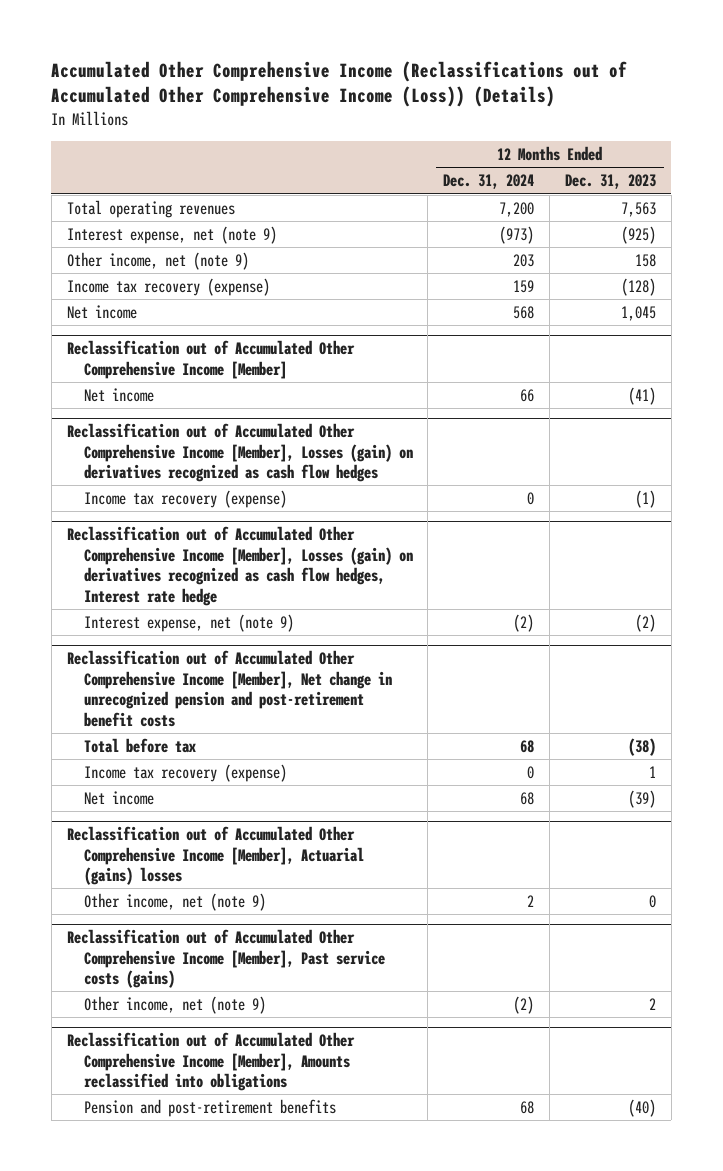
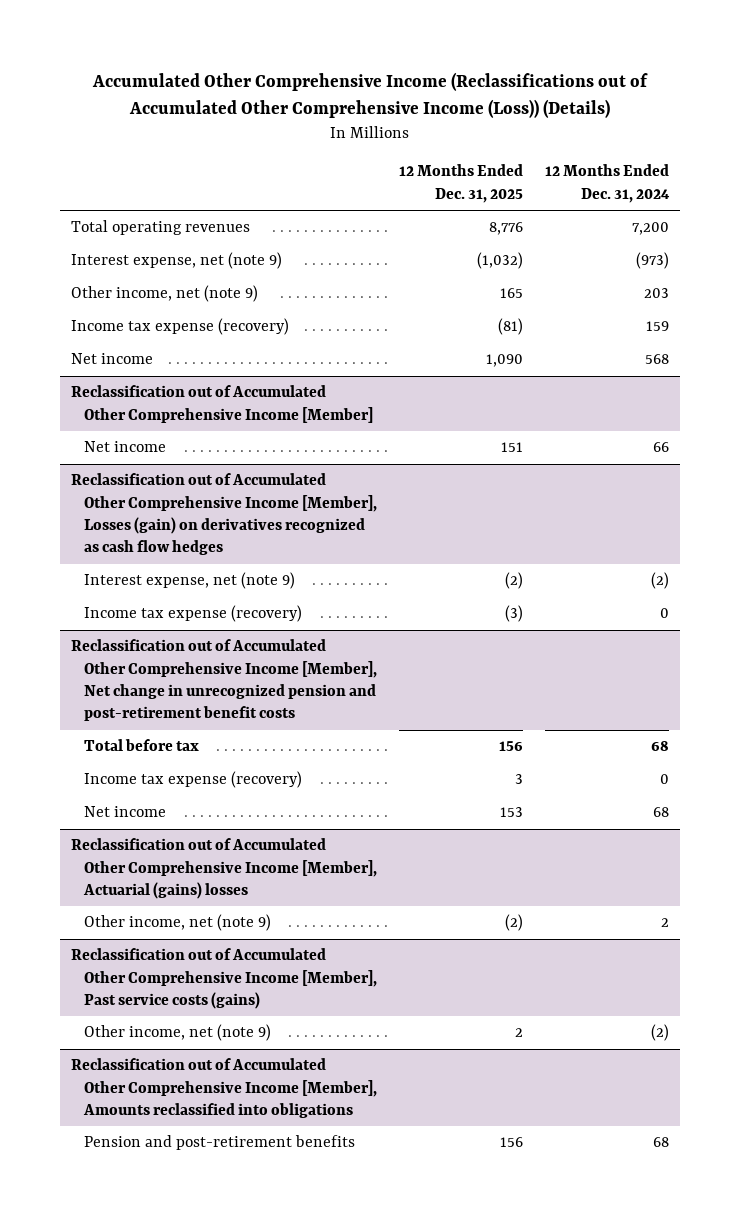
- | 12 Months Ended Dec. 31, 2024 | 12 Months Ended Dec. 31, 2023
+ | 12 Months Ended Dec. 31, 2025 | 12 Months Ended Dec. 31, 2024
- Income tax recovery (expense) | 159 | (128)
+ Income tax expense (recovery) | (81) | 159
@ Reclassification out of Accumulated Other Comprehensive Income [Member], Losses (gain) on derivatives recognized as cash flow hedges
- Income tax recovery (expense) | 0 | (1)
- Reclassification out of Accumulated Other Comprehensive Income [Member], Losses (gain) on derivatives recognized as cash flow hedges, Interest rate hedge
@ Reclassification out of Accumulated Other Comprehensive Income [Member], Losses (gain) on derivatives recognized as cash flow hedges
+ Income tax expense (recovery) | (3) | 0
@ Reclassification out of Accumulated Other Comprehensive Income [Member], Net change in unrecognized pension and post-retirement benefit costs
- Income tax recovery (expense) | 0 | 1
+ Income tax expense (recovery) | 3 | 0

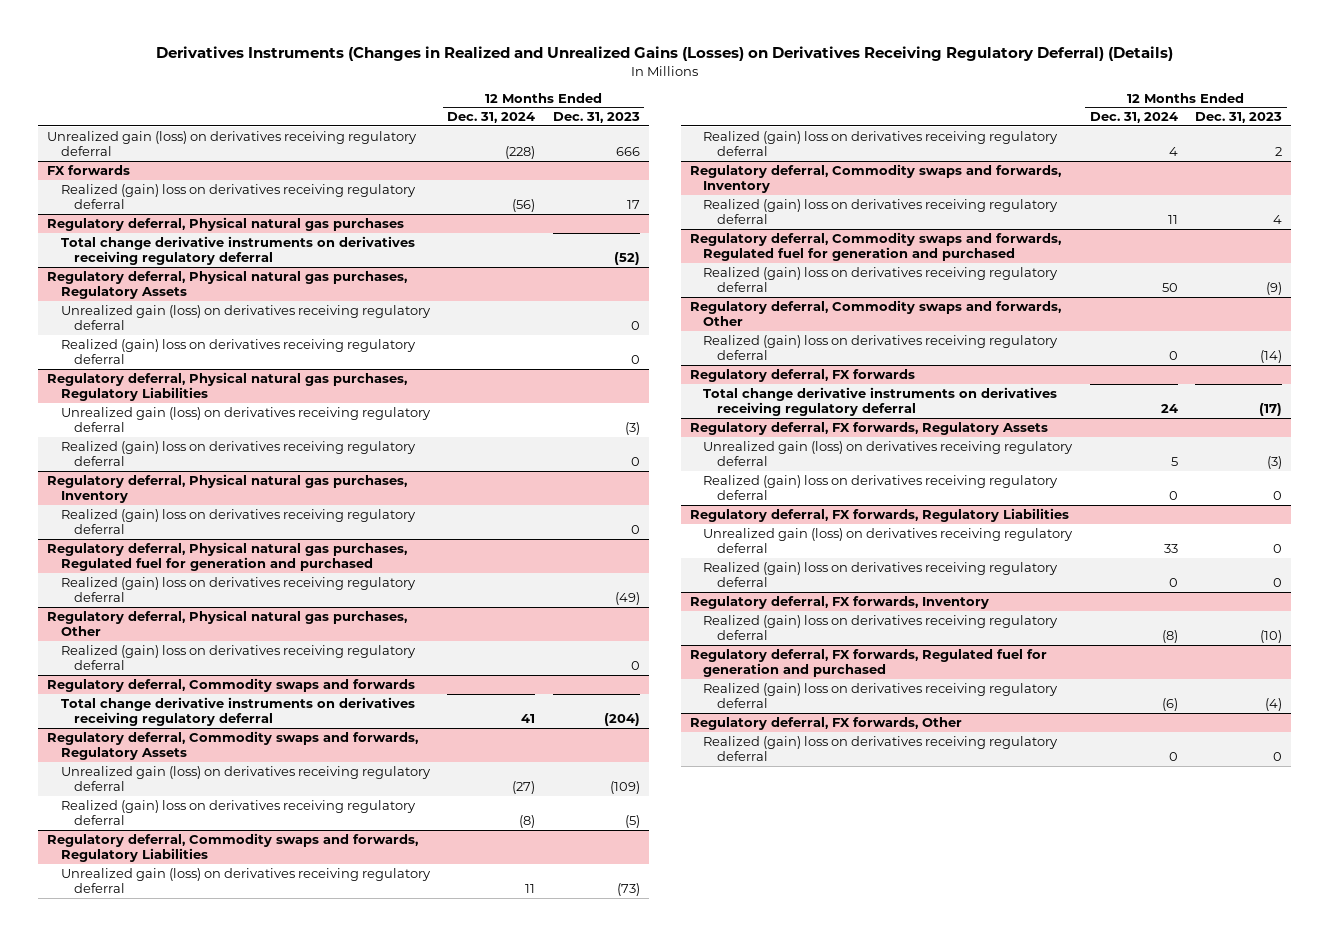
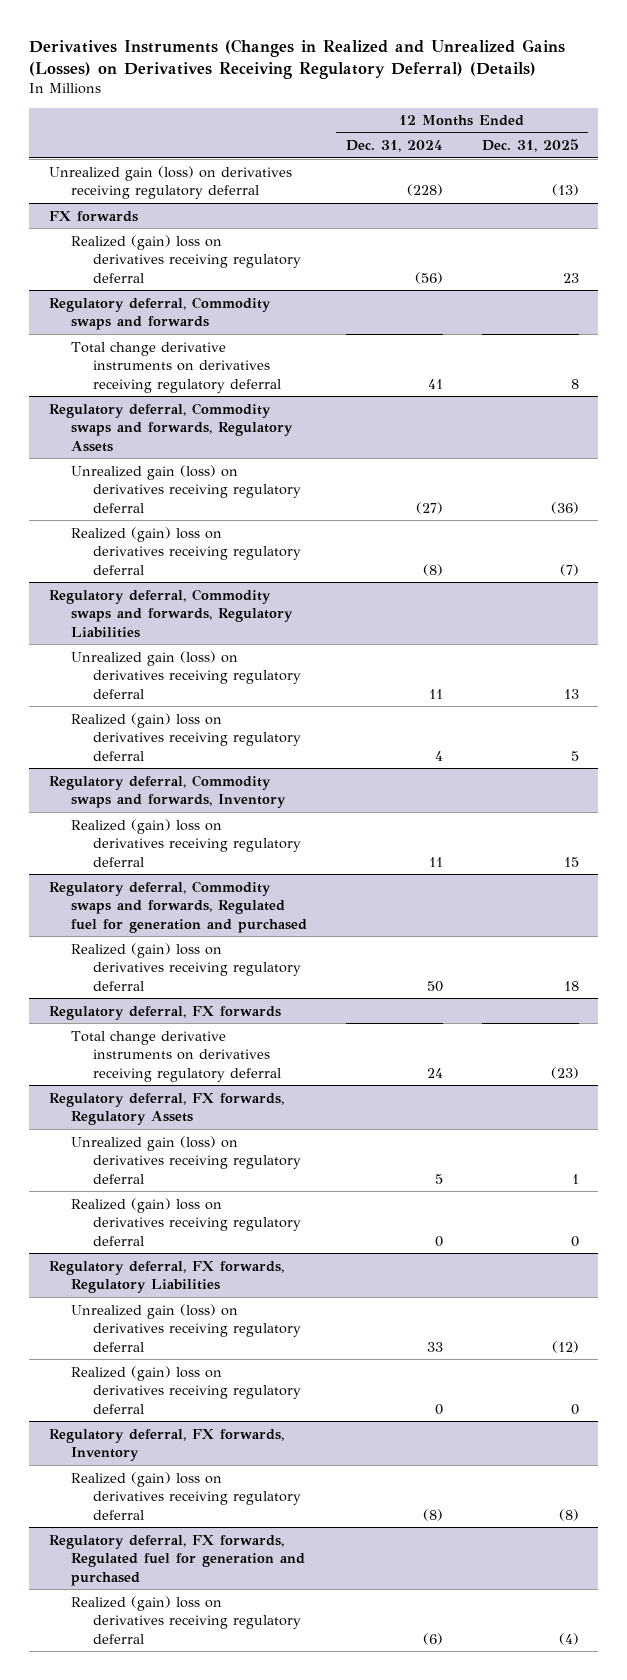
- | 12 Months Ended Dec. 31, 2024 | 12 Months Ended Dec. 31, 2023
+ | 12 Months Ended Dec. 31, 2024 | 12 Months Ended Dec. 31, 2025
- Regulatory deferral, Physical natural gas purchases
- Total change derivative instruments on derivatives receiving regulatory deferral | | (52)
- Regulatory deferral, Physical natural gas purchases, Regulatory Assets
- Unrealized gain (loss) on derivatives receiving regulatory deferral | | 0
- Realized (gain) loss on derivatives receiving regulatory deferral | | 0
- Regulatory deferral, Physical natural gas purchases, Regulatory Liabilities
- Unrealized gain (loss) on derivatives receiving regulatory deferral | | (3)
- Realized (gain) loss on derivatives receiving regulatory deferral | | 0
- Regulatory deferral, Physical natural gas purchases, Inventory
- Realized (gain) loss on derivatives receiving regulatory deferral | | 0
- Regulatory deferral, Physical natural gas purchases, Regulated fuel for generation and purchased
- Realized (gain) loss on derivatives receiving regulatory deferral | | (49)
- Regulatory deferral, Physical natural gas purchases, Other
- Realized (gain) loss on derivatives receiving regulatory deferral | | 0
- Regulatory deferral, Commodity swaps and forwards, Other
- Realized (gain) loss on derivatives receiving regulatory deferral | 0 | (14)
- Regulatory deferral, FX forwards, Other
- Realized (gain) loss on derivatives receiving regulatory deferral | 0 | 0

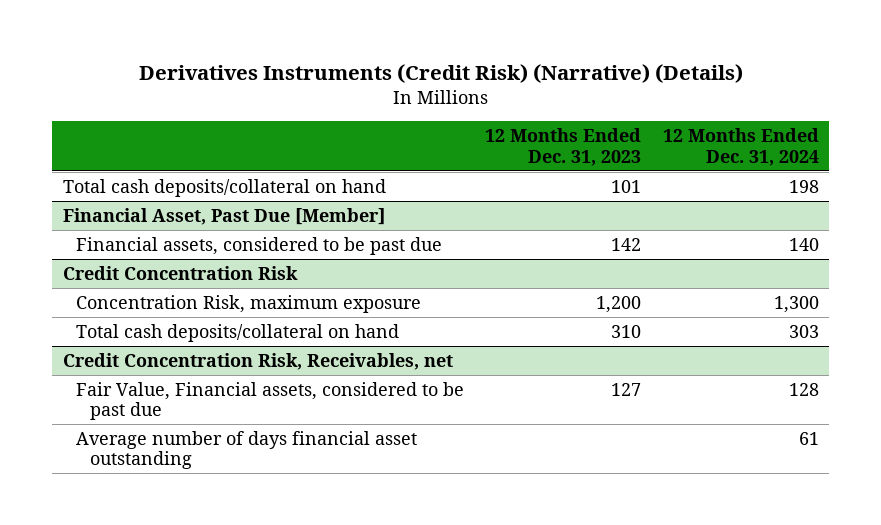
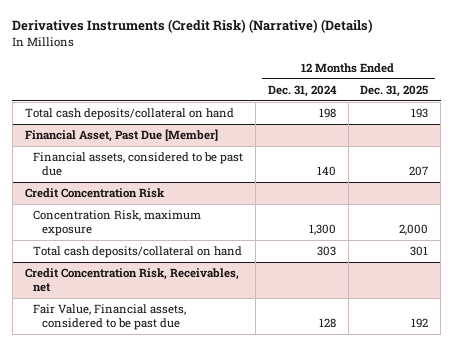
- | 12 Months Ended Dec. 31, 2023 | 12 Months Ended Dec. 31, 2024
+ | 12 Months Ended Dec. 31, 2024 | 12 Months Ended Dec. 31, 2025
@ Credit Concentration Risk, Receivables, net
- Average number of days financial asset outstanding | | 61

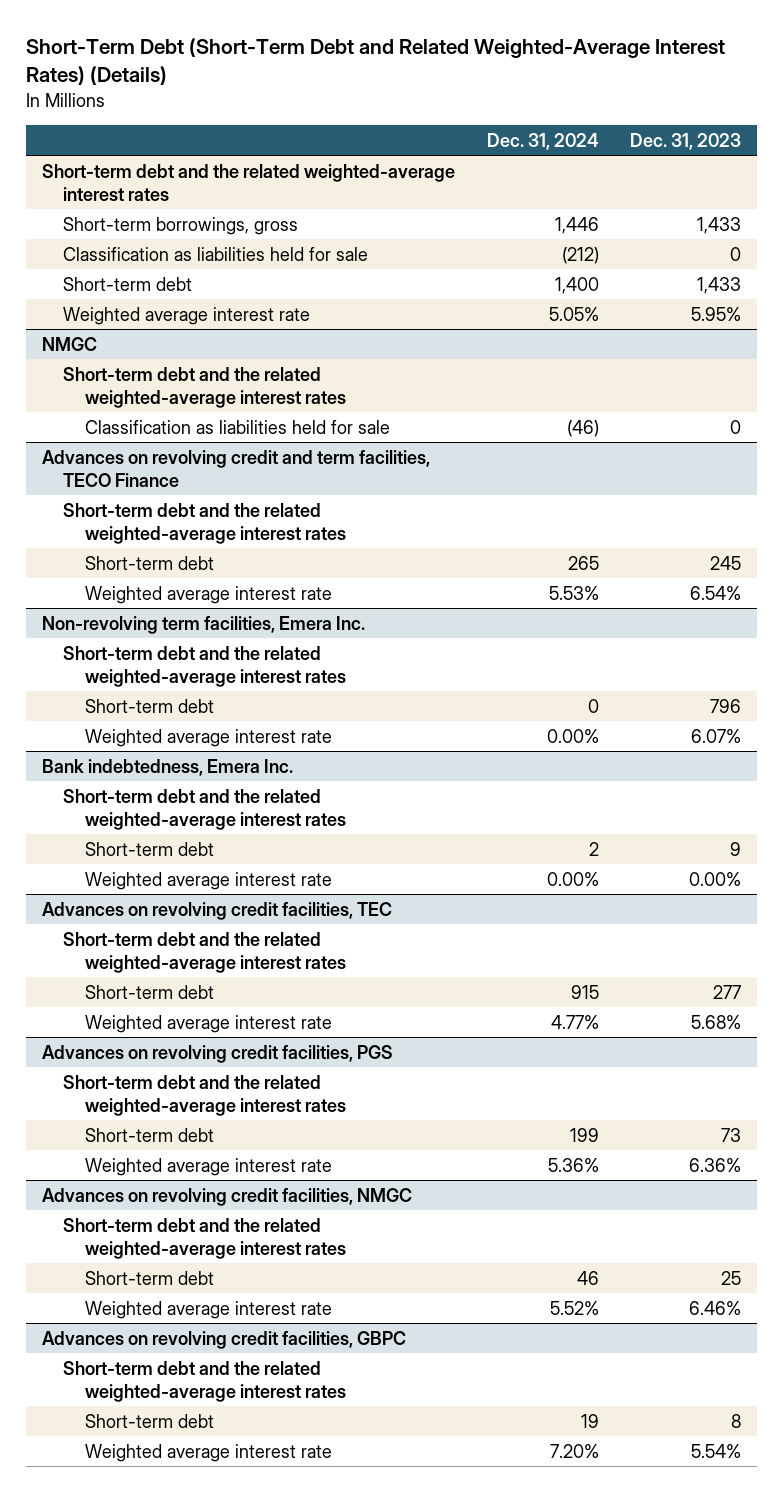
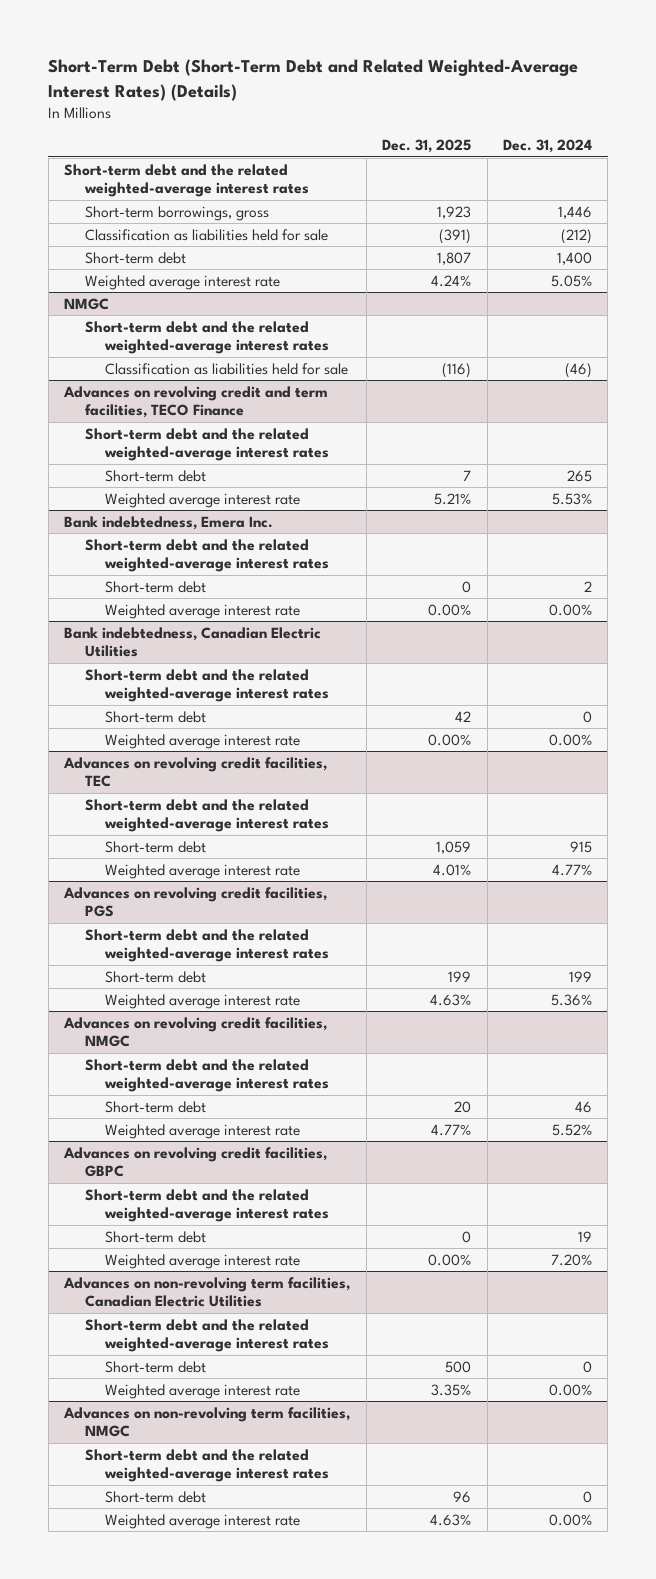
- | Dec. 31, 2024 | Dec. 31, 2023
+ | Dec. 31, 2025 | Dec. 31, 2024
- Non-revolving term facilities, Emera Inc.
- Short-term debt and the related weighted-average interest rates
- Short-term debt | 0 | 796
- Weighted average interest rate | 0.00% | 6.07%
+ Bank indebtedness, Canadian Electric Utilities
+ Short-term debt and the related weighted-average interest rates
+ Short-term debt | 42 | 0
+ Weighted average interest rate | 0.00% | 0.00%
+ Advances on non-revolving term facilities, Canadian Electric Utilities
+ Short-term debt and the related weighted-average interest rates
+ Short-term debt | 500 | 0
+ Weighted average interest rate | 3.35% | 0.00%
+ Advances on non-revolving term facilities, NMGC
+ Short-term debt and the related weighted-average interest rates
+ Short-term debt | 96 | 0
+ Weighted average interest rate | 4.63% | 0.00%

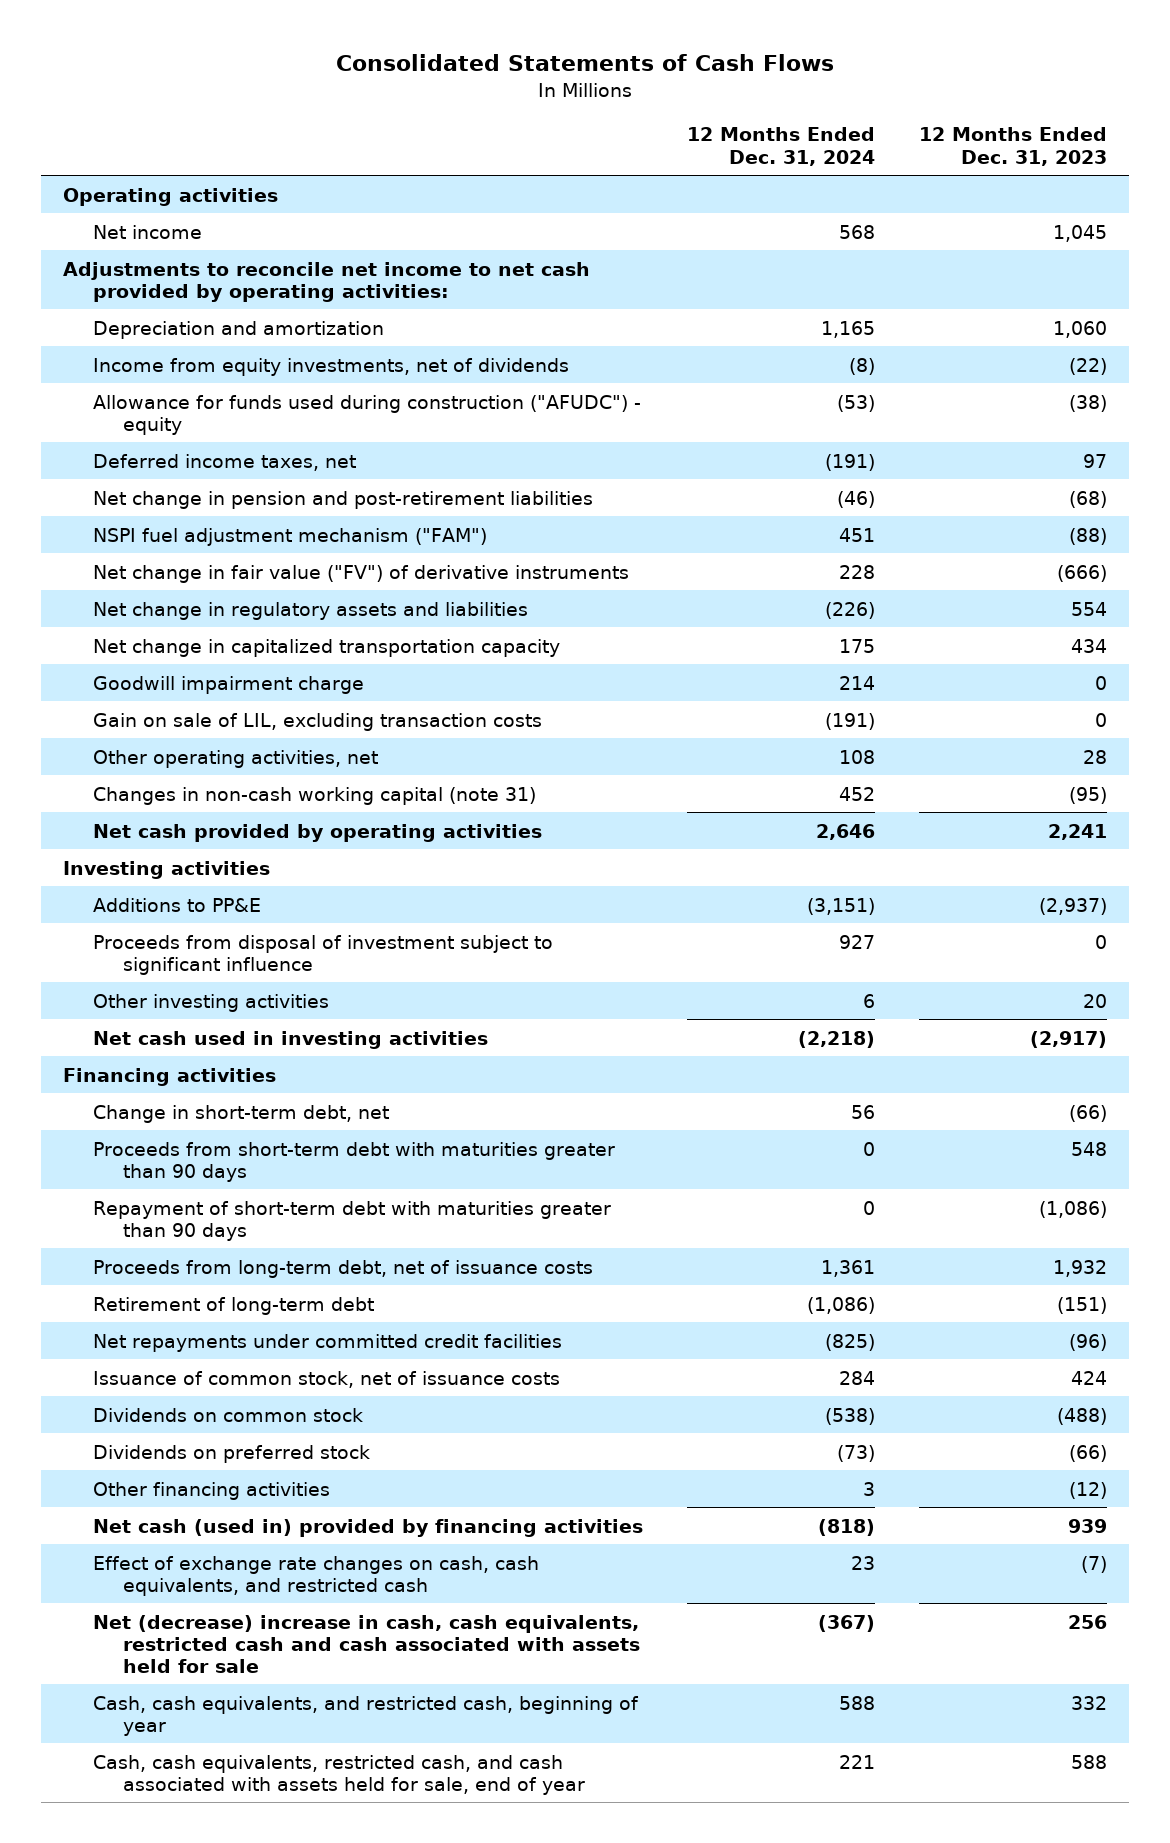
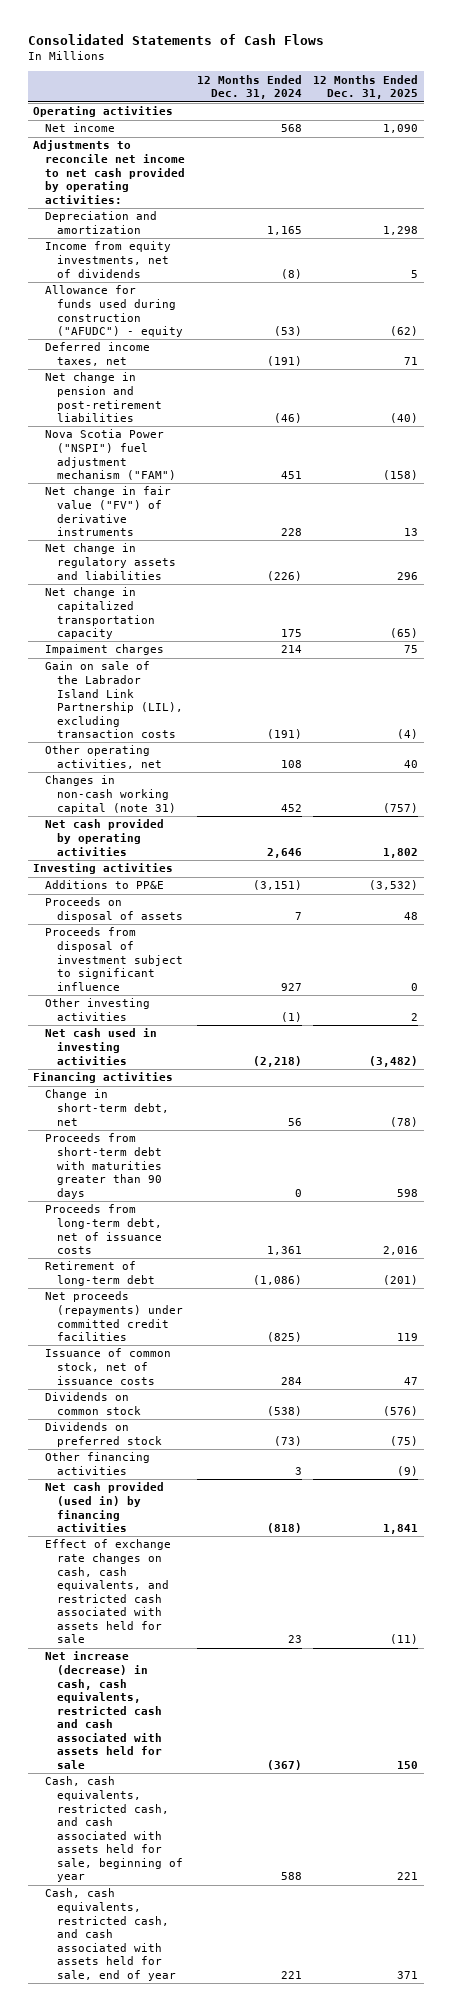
- | 12 Months Ended Dec. 31, 2024 | 12 Months Ended Dec. 31, 2023
+ | 12 Months Ended Dec. 31, 2024 | 12 Months Ended Dec. 31, 2025
- NSPI fuel adjustment mechanism ("FAM") | 451 | (88)
+ Nova Scotia Power ("NSPI") fuel adjustment mechanism ("FAM") | 451 | (158)
- Goodwill impairment charge | 214 | 0
- Gain on sale of LIL, excluding transaction costs | (191) | 0
+ Impaiment charges | 214 | 75
+ Gain on sale of the Labrador Island Link Partnership (LIL), excluding transaction costs | (191) | (4)
+ Proceeds on disposal of assets | 7 | 48
- Other investing activities | 6 | 20
+ Other investing activities | (1) | 2
- Repayment of short-term debt with maturities greater than 90 days | 0 | (1,086)
- Net repayments under committed credit facilities | (825) | (96)
+ Net proceeds (repayments) under committed credit facilities | (825) | 119
- Net cash (used in) provided by financing activities | (818) | 939
- Effect of exchange rate changes on cash, cash equivalents, and restricted cash | 23 | (7)
- Net (decrease) increase in cash, cash equivalents, restricted cash and cash associated with assets held for sale | (367) | 256
- Cash, cash equivalents, and restricted cash, beginning of year | 588 | 332
+ Net cash provided (used in) by financing activities | (818) | 1,841
+ Effect of exchange rate changes on cash, cash equivalents, and restricted cash associated with assets held for sale | 23 | (11)
+ Net increase (decrease) in cash, cash equivalents, restricted cash and cash associated with assets held for sale | (367) | 150
+ Cash, cash equivalents, restricted cash, and cash associated with assets held for sale, beginning of year | 588 | 221

